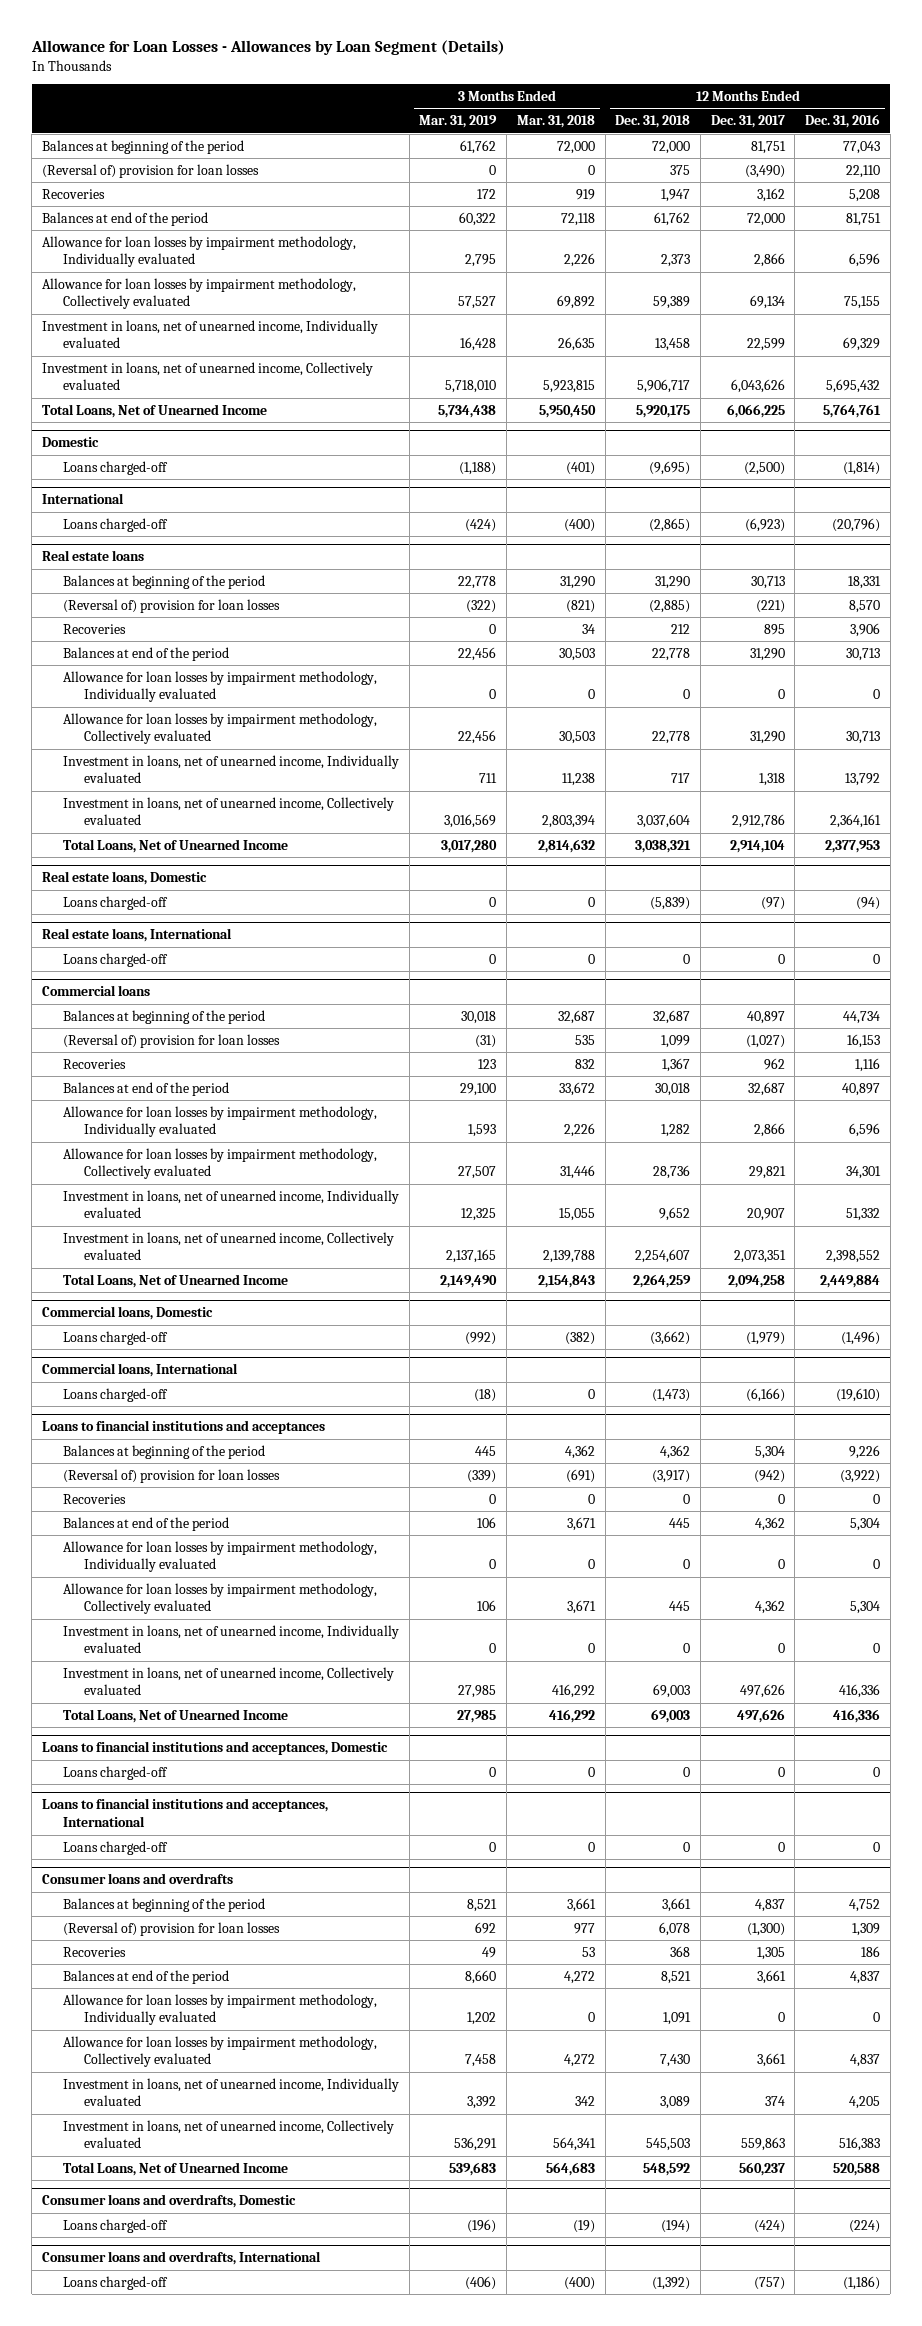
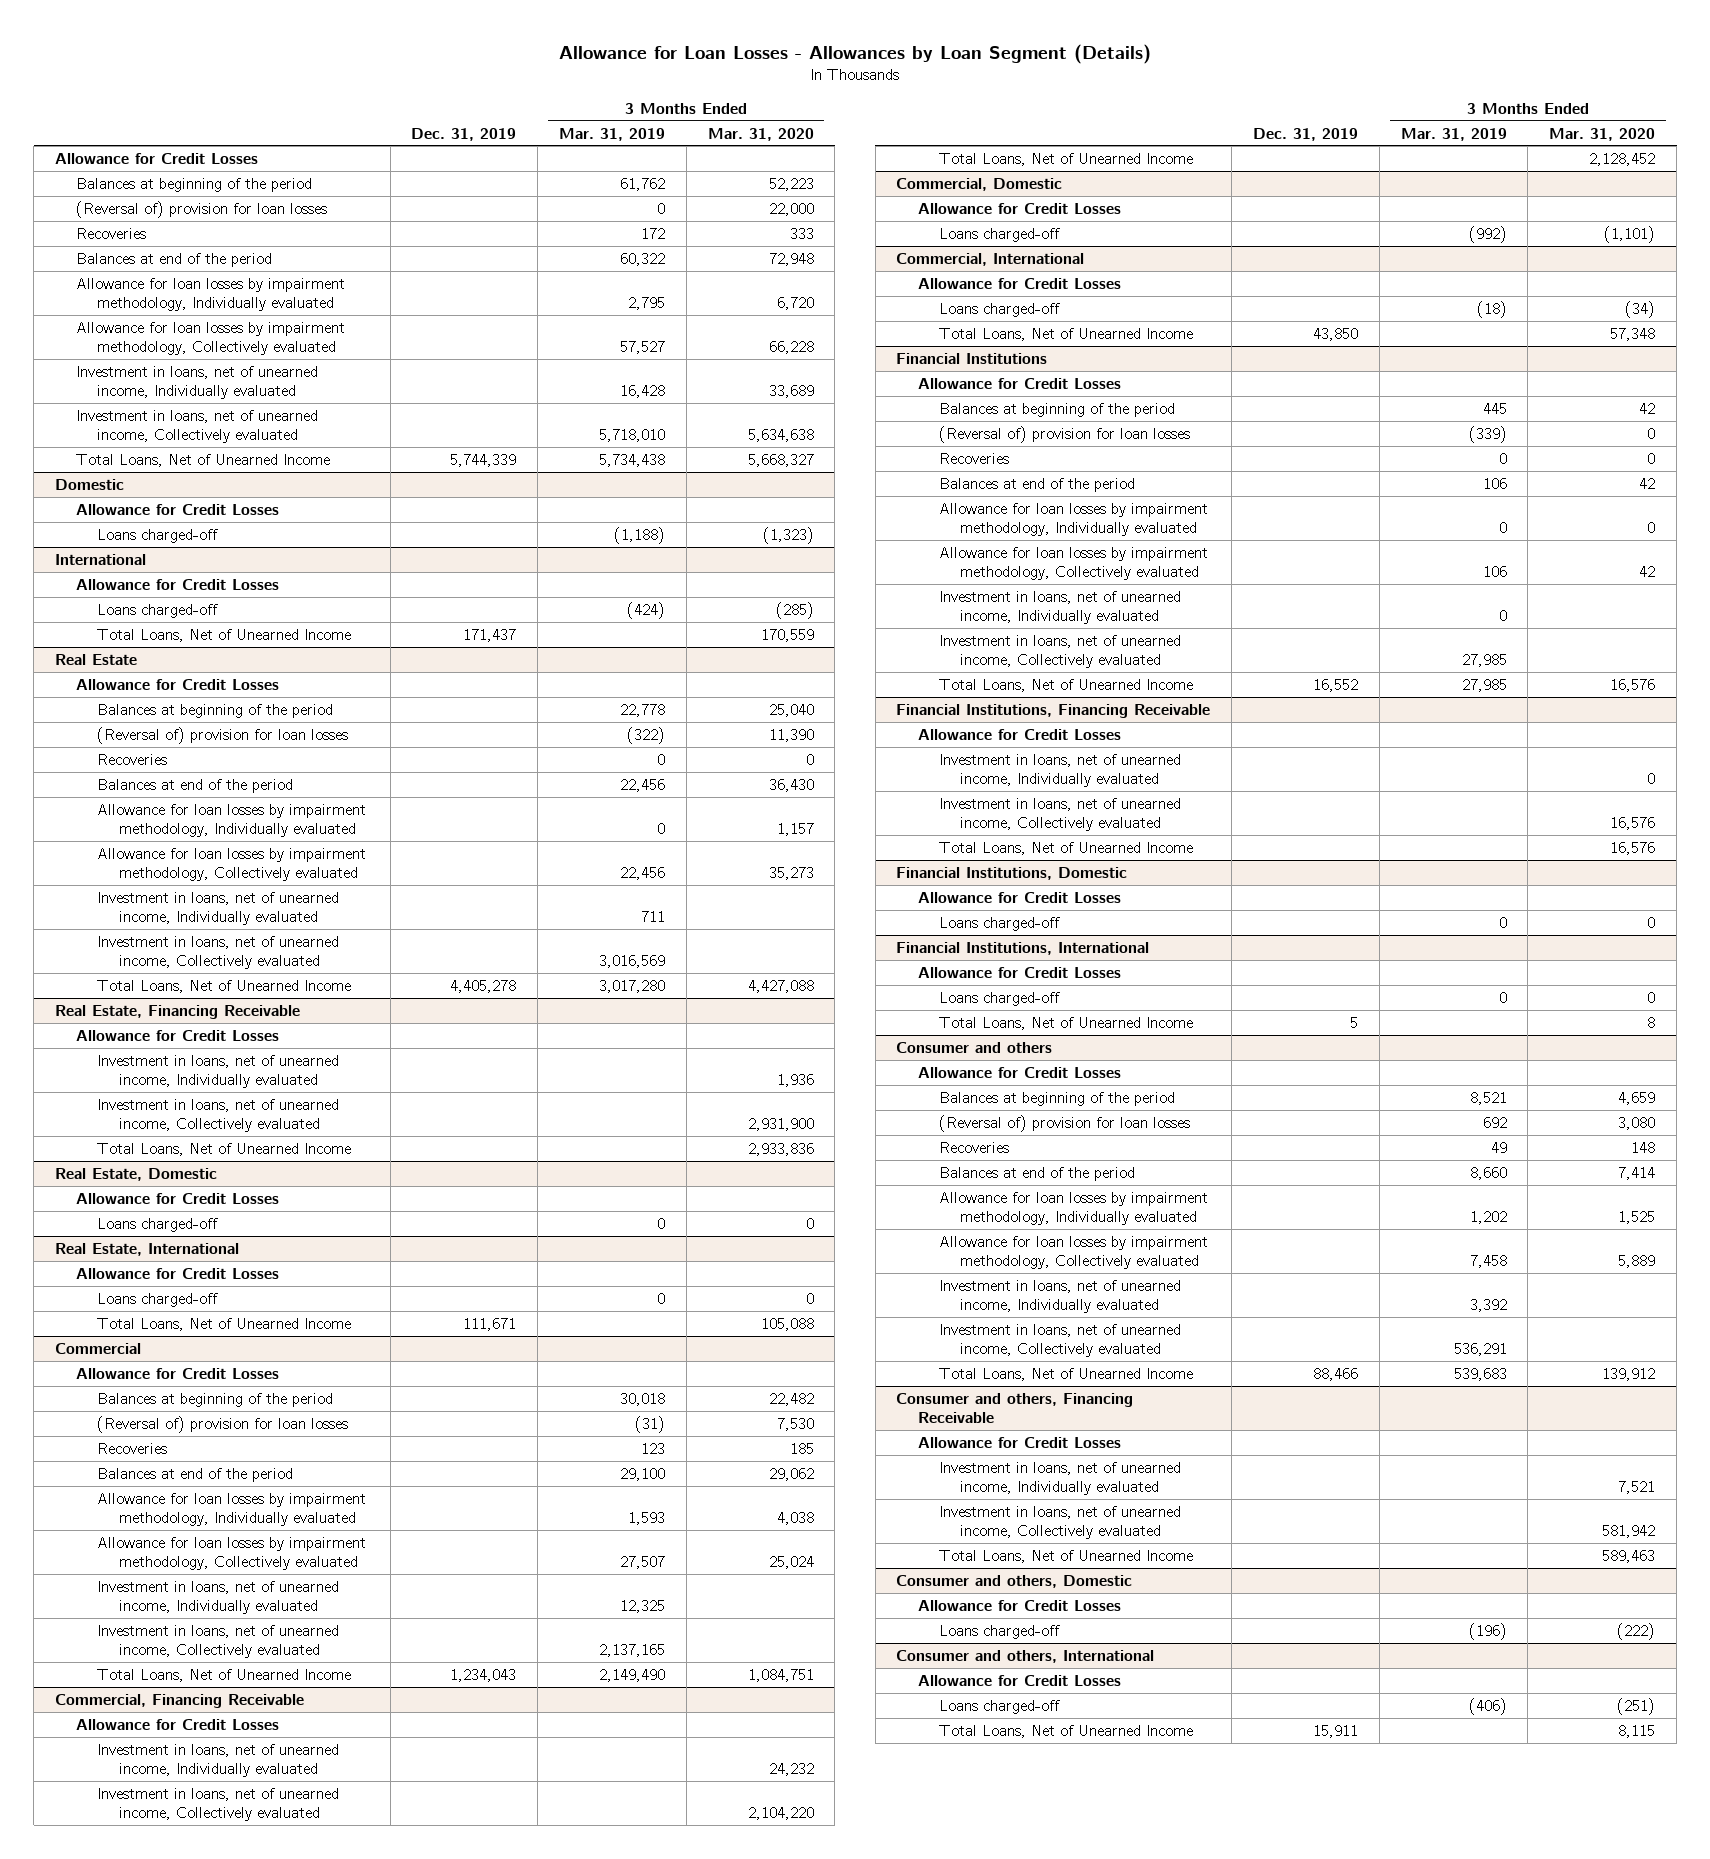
- | 3 Months Ended Mar. 31, 2019 | 3 Months Ended Mar. 31, 2018 | 12 Months Ended Dec. 31, 2018 | 12 Months Ended Dec. 31, 2017 | 12 Months Ended Dec. 31, 2016
+ | Dec. 31, 2019 | 3 Months Ended Mar. 31, 2019 | 3 Months Ended Mar. 31, 2020
+ Allowance for Credit Losses
@ Domestic
+ Allowance for Credit Losses
@ International
+ Allowance for Credit Losses
- Real estate loans
@ International
+ Total Loans, Net of Unearned Income | 171,437 | | 170,559
+ Real Estate
+ Allowance for Credit Losses
- Real estate loans, Domestic
+ Real Estate, Financing Receivable
+ Allowance for Credit Losses
+ Investment in loans, net of unearned income, Individually evaluated | | | 1,936
+ Investment in loans, net of unearned income, Collectively evaluated | | | 2,931,900
+ Total Loans, Net of Unearned Income | | | 2,933,836
+ Real Estate, Domestic
+ Allowance for Credit Losses
- Real estate loans, International
+ Real Estate, International
+ Allowance for Credit Losses
- Commercial loans
+ Total Loans, Net of Unearned Income | 111,671 | | 105,088
+ Commercial
+ Allowance for Credit Losses
- Commercial loans, Domestic
+ Commercial, Financing Receivable
+ Allowance for Credit Losses
+ Investment in loans, net of unearned income, Individually evaluated | | | 24,232
+ Investment in loans, net of unearned income, Collectively evaluated | | | 2,104,220
+ Total Loans, Net of Unearned Income | | | 2,128,452
+ Commercial, Domestic
+ Allowance for Credit Losses
- Commercial loans, International
+ Commercial, International
+ Allowance for Credit Losses
- Loans to financial institutions and acceptances
+ Total Loans, Net of Unearned Income | 43,850 | | 57,348
+ Financial Institutions
+ Allowance for Credit Losses
- Loans to financial institutions and acceptances, Domestic
+ Financial Institutions, Financing Receivable
+ Allowance for Credit Losses
+ Investment in loans, net of unearned income, Individually evaluated | | | 0
+ Investment in loans, net of unearned income, Collectively evaluated | | | 16,576
+ Total Loans, Net of Unearned Income | | | 16,576
+ Financial Institutions, Domestic
+ Allowance for Credit Losses
- Loans to financial institutions and acceptances, International
+ Financial Institutions, International
+ Allowance for Credit Losses
- Consumer loans and overdrafts
+ Total Loans, Net of Unearned Income | 5 | | 8
+ Consumer and others
+ Allowance for Credit Losses
- Consumer loans and overdrafts, Domestic
+ Consumer and others, Financing Receivable
+ Allowance for Credit Losses
+ Investment in loans, net of unearned income, Individually evaluated | | | 7,521
+ Investment in loans, net of unearned income, Collectively evaluated | | | 581,942
+ Total Loans, Net of Unearned Income | | | 589,463
+ Consumer and others, Domestic
+ Allowance for Credit Losses
- Consumer loans and overdrafts, International
+ Consumer and others, International
+ Allowance for Credit Losses
+ Total Loans, Net of Unearned Income | 15,911 | | 8,115

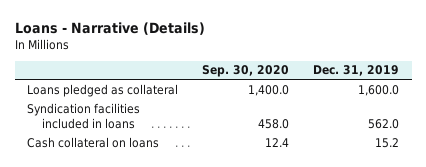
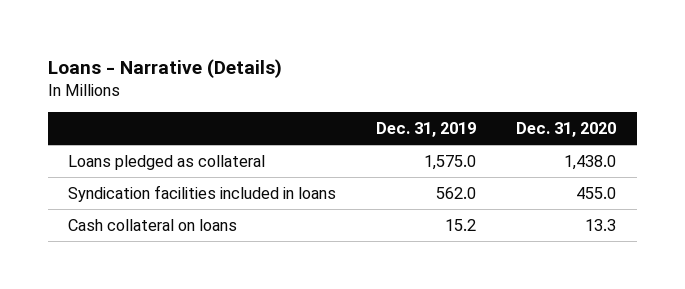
- | Sep. 30, 2020 | Dec. 31, 2019
+ | Dec. 31, 2019 | Dec. 31, 2020
- Loans pledged as collateral | 1,400.0 | 1,600.0
+ Loans pledged as collateral | 1,575.0 | 1,438.0

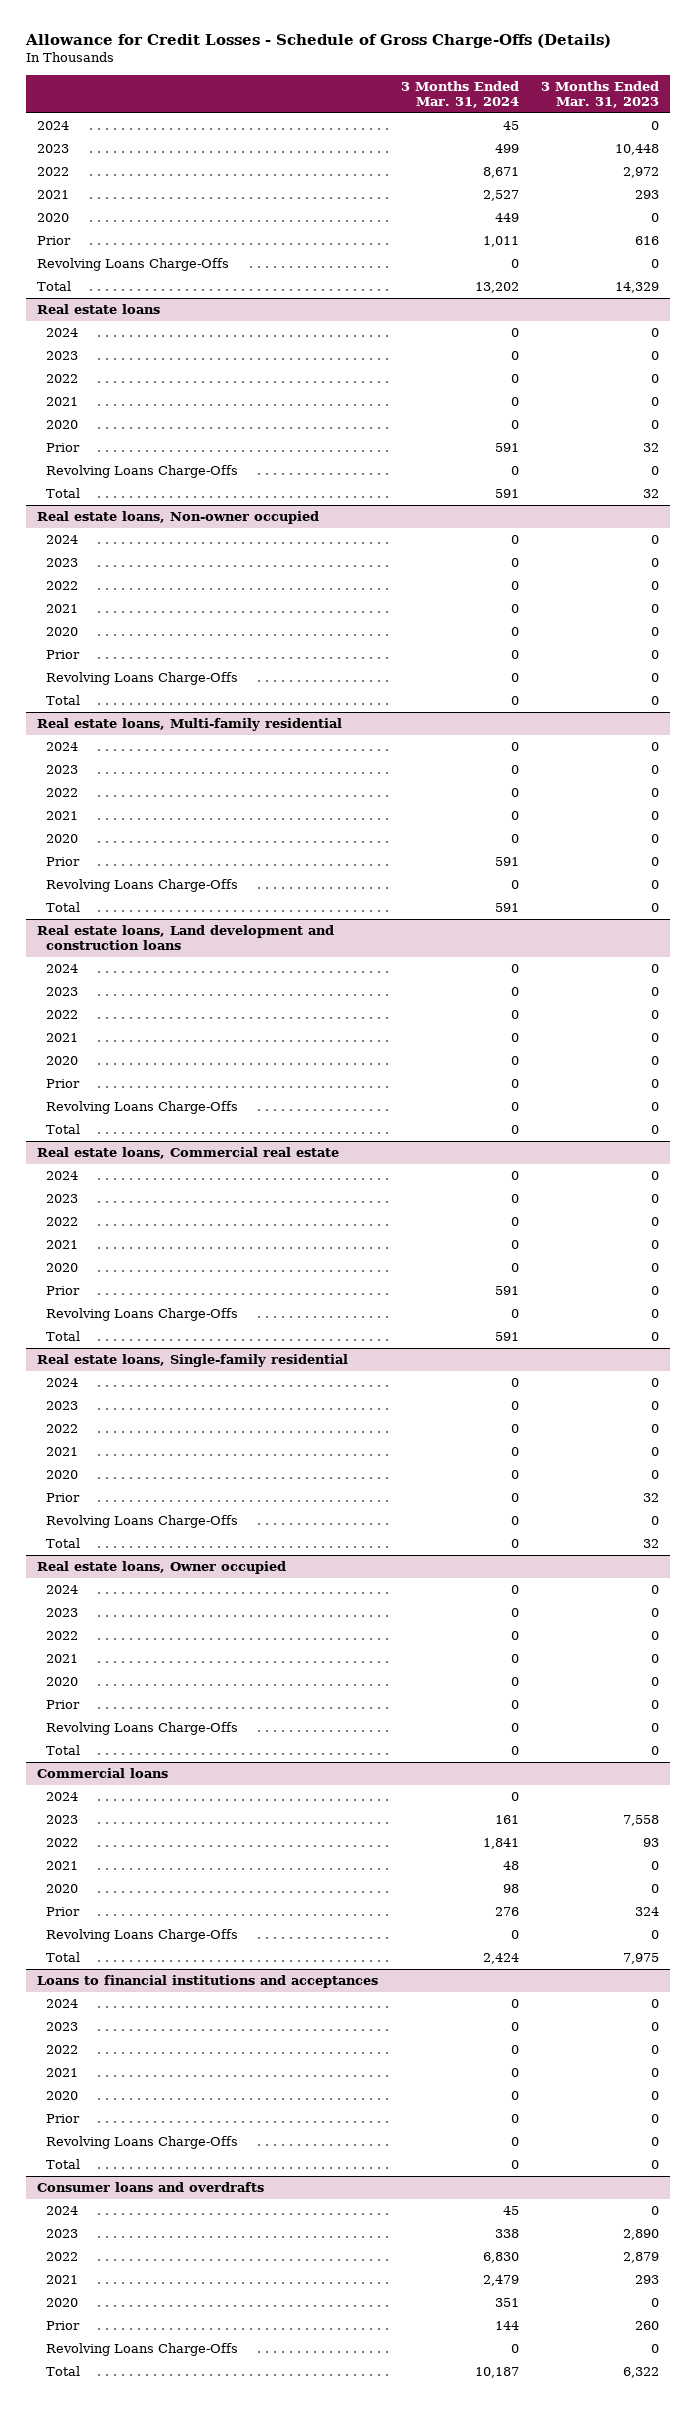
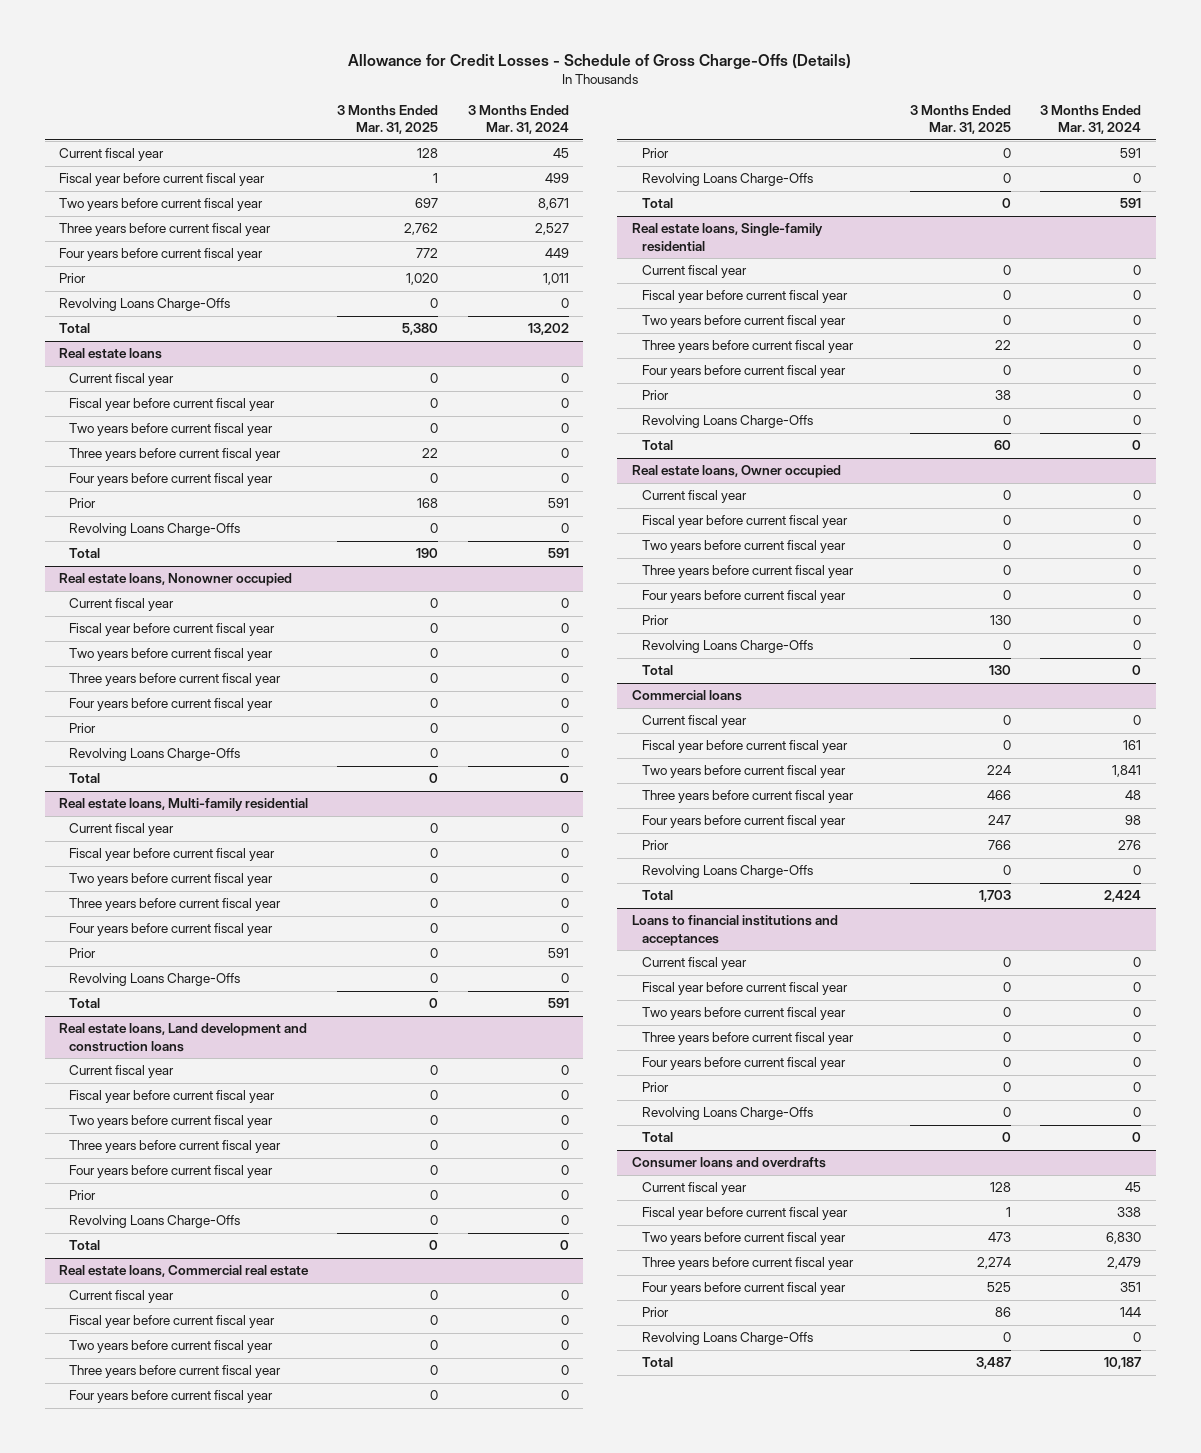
- | 3 Months Ended Mar. 31, 2024 | 3 Months Ended Mar. 31, 2023
+ | 3 Months Ended Mar. 31, 2025 | 3 Months Ended Mar. 31, 2024
- 2024 | 45 | 0
- 2023 | 499 | 10,448
- 2022 | 8,671 | 2,972
- 2021 | 2,527 | 293
- 2020 | 449 | 0
+ Current fiscal year | 128 | 45
+ Fiscal year before current fiscal year | 1 | 499
+ Two years before current fiscal year | 697 | 8,671
+ Three years before current fiscal year | 2,762 | 2,527
+ Four years before current fiscal year | 772 | 449
@ Real estate loans
- 2024 | 0 | 0
- 2023 | 0 | 0
- 2022 | 0 | 0
- 2021 | 0 | 0
- 2020 | 0 | 0
+ Current fiscal year | 0 | 0
+ Fiscal year before current fiscal year | 0 | 0
+ Two years before current fiscal year | 0 | 0
+ Three years before current fiscal year | 22 | 0
+ Four years before current fiscal year | 0 | 0
- Real estate loans, Non-owner occupied
- 2024 | 0 | 0
- 2023 | 0 | 0
- 2022 | 0 | 0
- 2021 | 0 | 0
- 2020 | 0 | 0
+ Real estate loans, Nonowner occupied
+ Current fiscal year | 0 | 0
+ Fiscal year before current fiscal year | 0 | 0
+ Two years before current fiscal year | 0 | 0
+ Three years before current fiscal year | 0 | 0
+ Four years before current fiscal year | 0 | 0
@ Real estate loans, Multi-family residential
- 2024 | 0 | 0
- 2023 | 0 | 0
- 2022 | 0 | 0
- 2021 | 0 | 0
- 2020 | 0 | 0
+ Current fiscal year | 0 | 0
+ Fiscal year before current fiscal year | 0 | 0
+ Two years before current fiscal year | 0 | 0
+ Three years before current fiscal year | 0 | 0
+ Four years before current fiscal year | 0 | 0
@ Real estate loans, Land development and construction loans
- 2024 | 0 | 0
- 2023 | 0 | 0
- 2022 | 0 | 0
- 2021 | 0 | 0
- 2020 | 0 | 0
+ Current fiscal year | 0 | 0
+ Fiscal year before current fiscal year | 0 | 0
+ Two years before current fiscal year | 0 | 0
+ Three years before current fiscal year | 0 | 0
+ Four years before current fiscal year | 0 | 0
@ Real estate loans, Commercial real estate
- 2024 | 0 | 0
- 2023 | 0 | 0
- 2022 | 0 | 0
- 2021 | 0 | 0
- 2020 | 0 | 0
+ Current fiscal year | 0 | 0
+ Fiscal year before current fiscal year | 0 | 0
+ Two years before current fiscal year | 0 | 0
+ Three years before current fiscal year | 0 | 0
+ Four years before current fiscal year | 0 | 0
@ Real estate loans, Single-family residential
- 2024 | 0 | 0
- 2023 | 0 | 0
- 2022 | 0 | 0
- 2021 | 0 | 0
- 2020 | 0 | 0
+ Current fiscal year | 0 | 0
+ Fiscal year before current fiscal year | 0 | 0
+ Two years before current fiscal year | 0 | 0
+ Three years before current fiscal year | 22 | 0
+ Four years before current fiscal year | 0 | 0
@ Real estate loans, Owner occupied
- 2024 | 0 | 0
- 2023 | 0 | 0
- 2022 | 0 | 0
- 2021 | 0 | 0
- 2020 | 0 | 0
+ Current fiscal year | 0 | 0
+ Fiscal year before current fiscal year | 0 | 0
+ Two years before current fiscal year | 0 | 0
+ Three years before current fiscal year | 0 | 0
+ Four years before current fiscal year | 0 | 0
@ Commercial loans
- 2024 | 0 |
- 2023 | 161 | 7,558
- 2022 | 1,841 | 93
- 2021 | 48 | 0
- 2020 | 98 | 0
+ Current fiscal year | 0 | 0
+ Fiscal year before current fiscal year | 0 | 161
+ Two years before current fiscal year | 224 | 1,841
+ Three years before current fiscal year | 466 | 48
+ Four years before current fiscal year | 247 | 98
@ Loans to financial institutions and acceptances
- 2024 | 0 | 0
- 2023 | 0 | 0
- 2022 | 0 | 0
- 2021 | 0 | 0
- 2020 | 0 | 0
+ Current fiscal year | 0 | 0
+ Fiscal year before current fiscal year | 0 | 0
+ Two years before current fiscal year | 0 | 0
+ Three years before current fiscal year | 0 | 0
+ Four years before current fiscal year | 0 | 0
@ Consumer loans and overdrafts
- 2024 | 45 | 0
- 2023 | 338 | 2,890
- 2022 | 6,830 | 2,879
- 2021 | 2,479 | 293
- 2020 | 351 | 0
+ Current fiscal year | 128 | 45
+ Fiscal year before current fiscal year | 1 | 338
+ Two years before current fiscal year | 473 | 6,830
+ Three years before current fiscal year | 2,274 | 2,479
+ Four years before current fiscal year | 525 | 351

